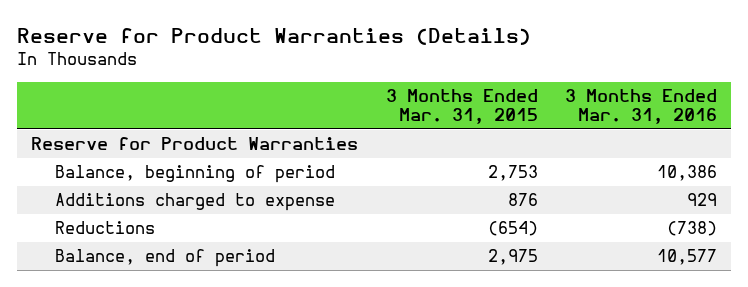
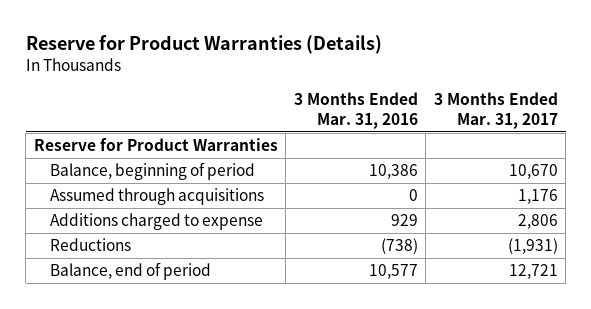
- | 3 Months Ended Mar. 31, 2015 | 3 Months Ended Mar. 31, 2016
+ | 3 Months Ended Mar. 31, 2016 | 3 Months Ended Mar. 31, 2017
+ Assumed through acquisitions | 0 | 1,176

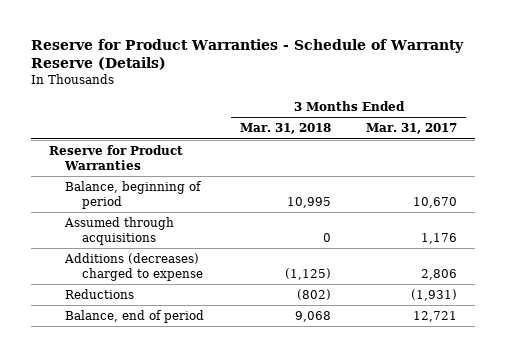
- Reserve for Product Warranties (Details)
+ Reserve for Product Warranties - Schedule of Warranty Reserve (Details)
- | 3 Months Ended Mar. 31, 2016 | 3 Months Ended Mar. 31, 2017
+ | 3 Months Ended Mar. 31, 2018 | 3 Months Ended Mar. 31, 2017
- Additions charged to expense | 929 | 2,806
+ Additions (decreases) charged to expense | (1,125) | 2,806

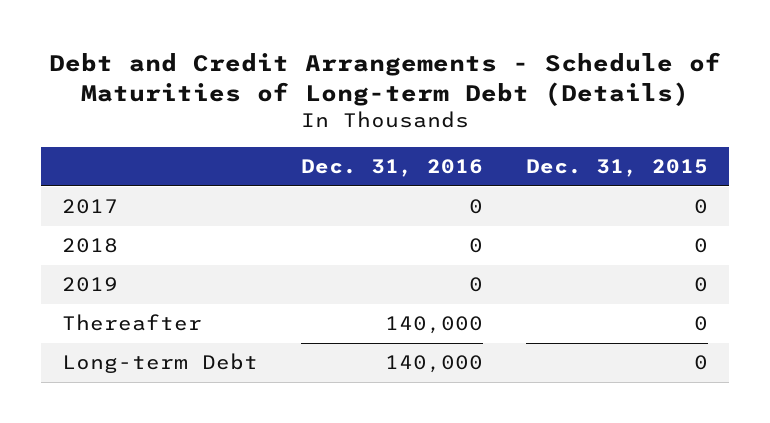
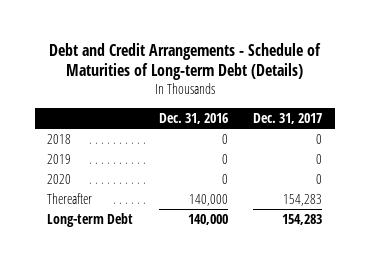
- | Dec. 31, 2016 | Dec. 31, 2015
+ | Dec. 31, 2016 | Dec. 31, 2017
- 2017 | 0 | 0
+ 2020 | 0 | 0

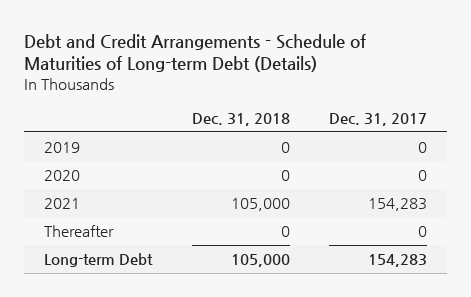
- | Dec. 31, 2016 | Dec. 31, 2017
+ | Dec. 31, 2018 | Dec. 31, 2017
- 2018 | 0 | 0
- Thereafter | 140,000 | 154,283
+ 2021 | 105,000 | 154,283
+ Thereafter | 0 | 0

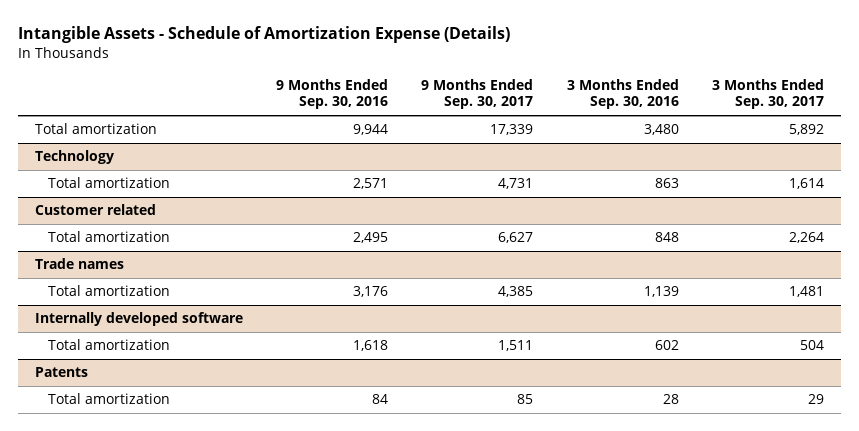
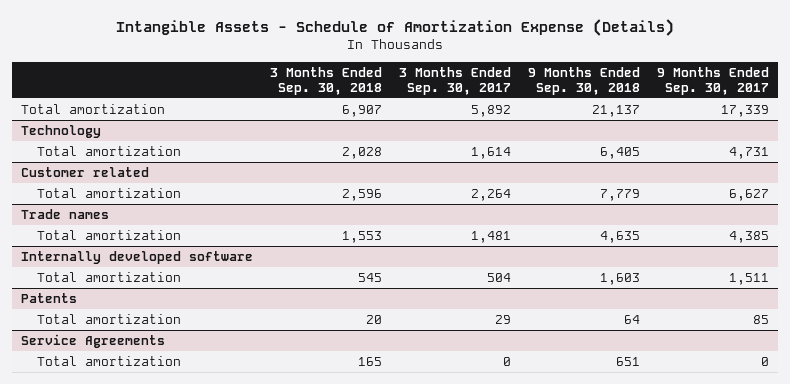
- | 9 Months Ended Sep. 30, 2016 | 9 Months Ended Sep. 30, 2017 | 3 Months Ended Sep. 30, 2016 | 3 Months Ended Sep. 30, 2017
+ | 3 Months Ended Sep. 30, 2018 | 3 Months Ended Sep. 30, 2017 | 9 Months Ended Sep. 30, 2018 | 9 Months Ended Sep. 30, 2017
+ Service Agreements
+ Total amortization | 165 | 0 | 651 | 0

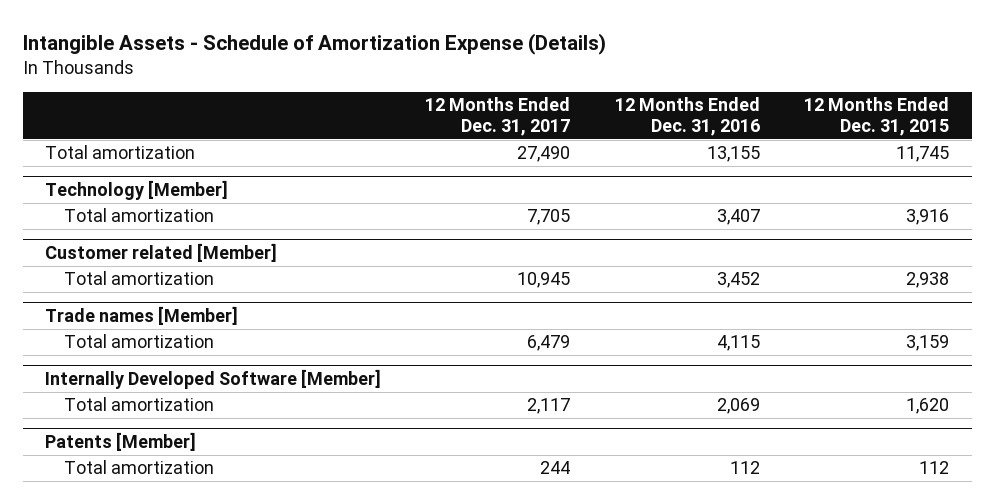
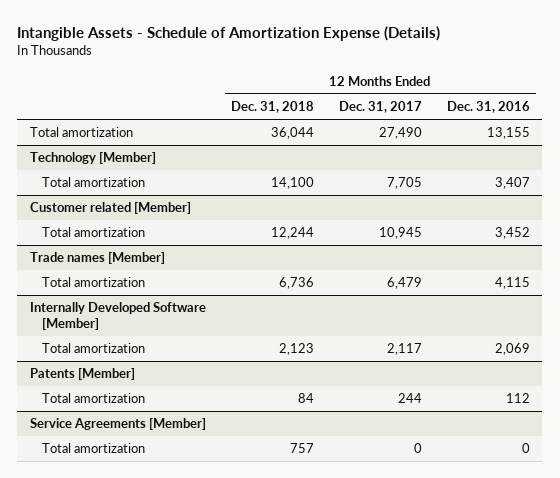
- | 12 Months Ended Dec. 31, 2017 | 12 Months Ended Dec. 31, 2016 | 12 Months Ended Dec. 31, 2015
+ | 12 Months Ended Dec. 31, 2018 | 12 Months Ended Dec. 31, 2017 | 12 Months Ended Dec. 31, 2016
+ Service Agreements [Member]
+ Total amortization | 757 | 0 | 0

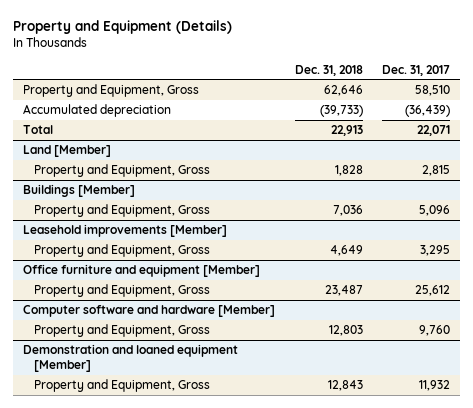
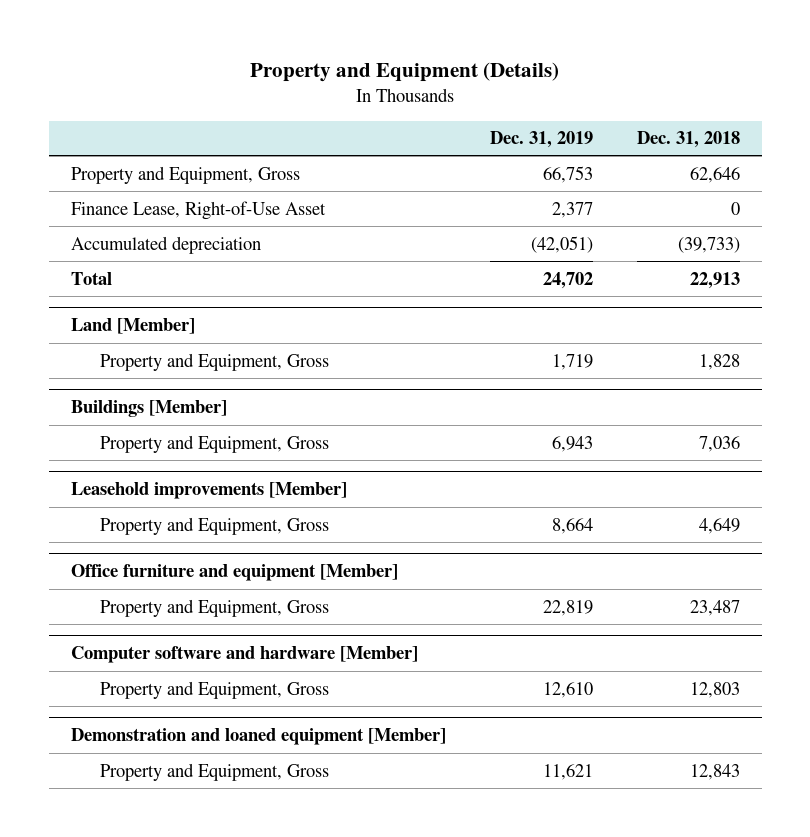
- | Dec. 31, 2018 | Dec. 31, 2017
+ | Dec. 31, 2019 | Dec. 31, 2018
+ Finance Lease, Right-of-Use Asset | 2,377 | 0

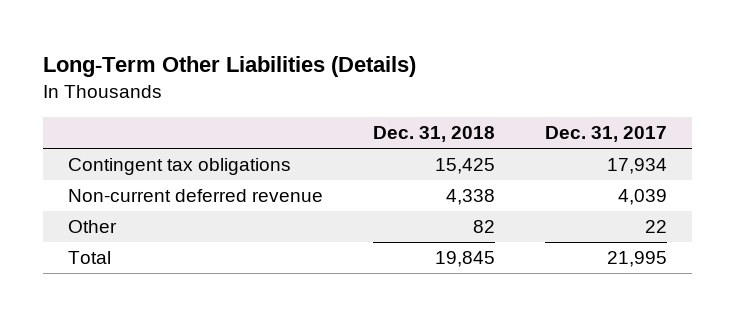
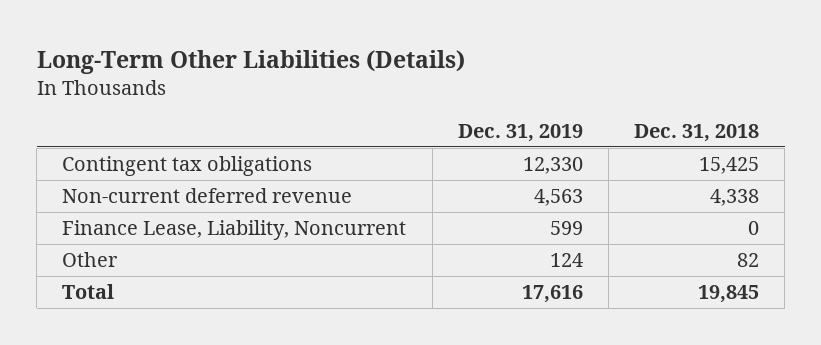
- | Dec. 31, 2018 | Dec. 31, 2017
+ | Dec. 31, 2019 | Dec. 31, 2018
+ Finance Lease, Liability, Noncurrent | 599 | 0

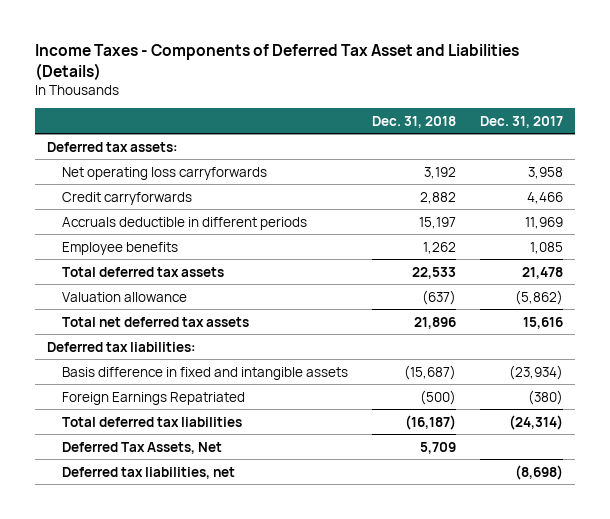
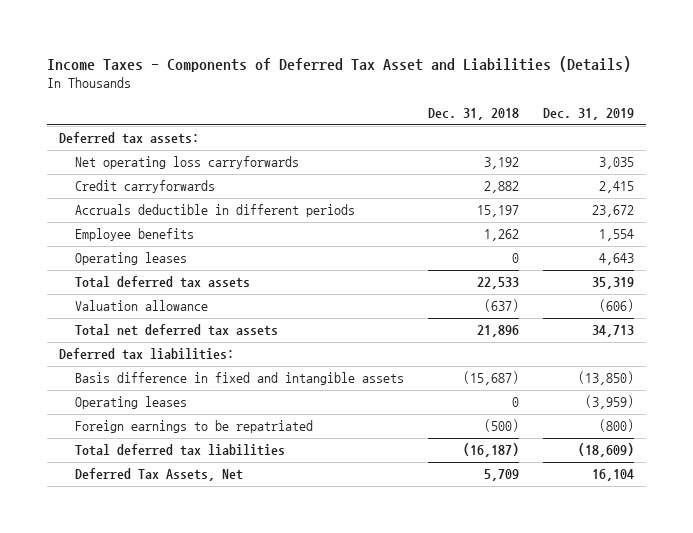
- | Dec. 31, 2018 | Dec. 31, 2017
+ | Dec. 31, 2018 | Dec. 31, 2019
+ Operating leases | 0 | 4,643
- Foreign Earnings Repatriated | (500) | (380)
+ Operating leases | 0 | (3,959)
+ Foreign earnings to be repatriated | (500) | (800)
- Deferred tax liabilities, net | | (8,698)

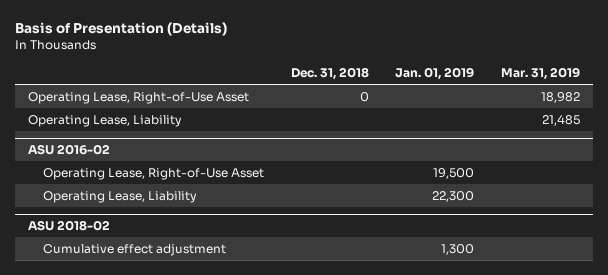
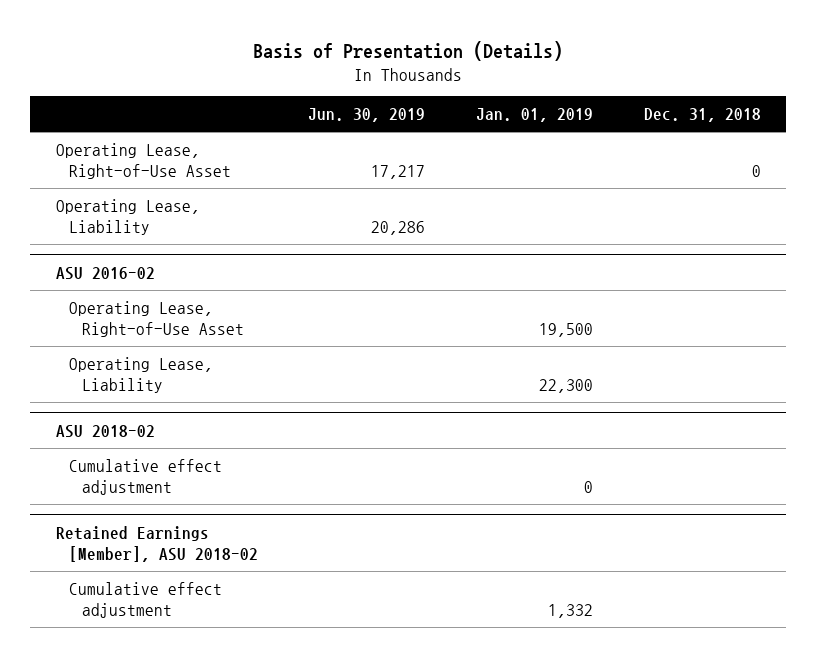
- | Dec. 31, 2018 | Jan. 01, 2019 | Mar. 31, 2019
+ | Jun. 30, 2019 | Jan. 01, 2019 | Dec. 31, 2018
@ ASU 2018-02
- Cumulative effect adjustment | | 1,300 |
+ Cumulative effect adjustment | | 0 |
+ Retained Earnings [Member], ASU 2018-02
+ Cumulative effect adjustment | | 1,332 |

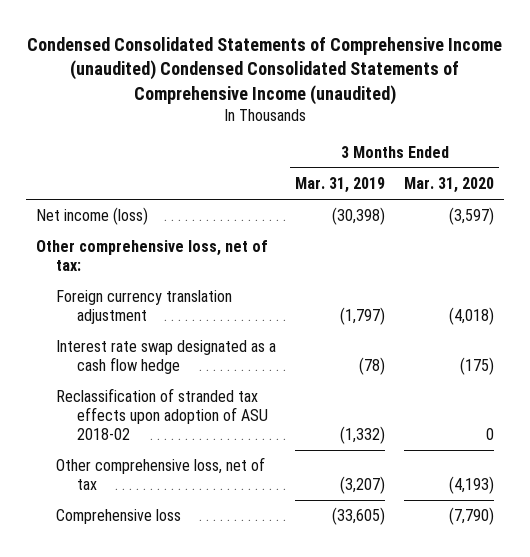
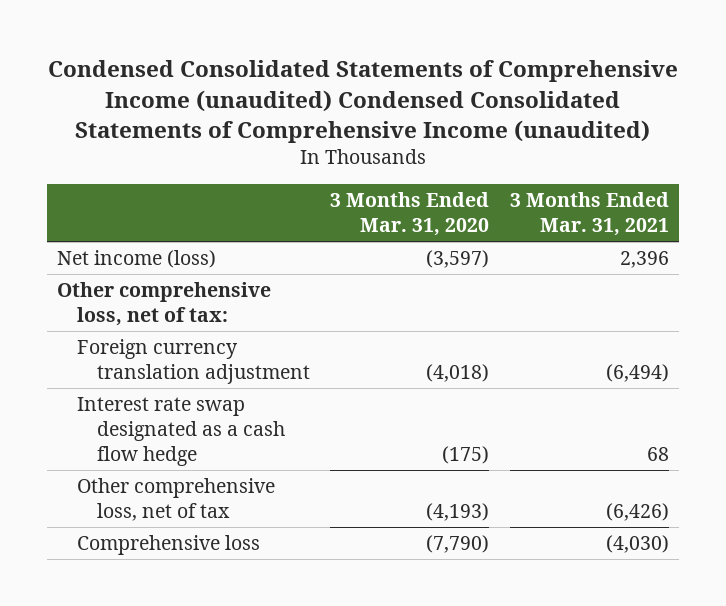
- | 3 Months Ended Mar. 31, 2019 | 3 Months Ended Mar. 31, 2020
+ | 3 Months Ended Mar. 31, 2020 | 3 Months Ended Mar. 31, 2021
- Reclassification of stranded tax effects upon adoption of ASU 2018-02 | (1,332) | 0

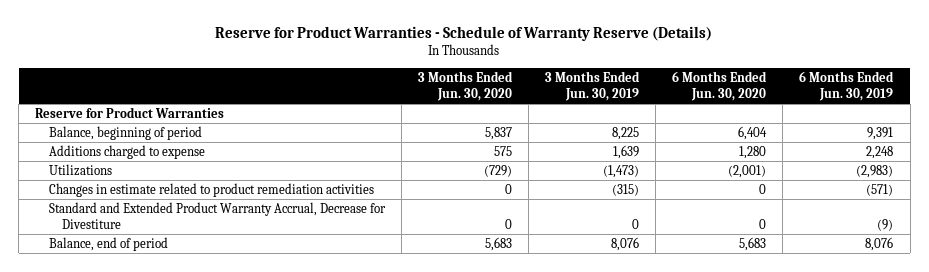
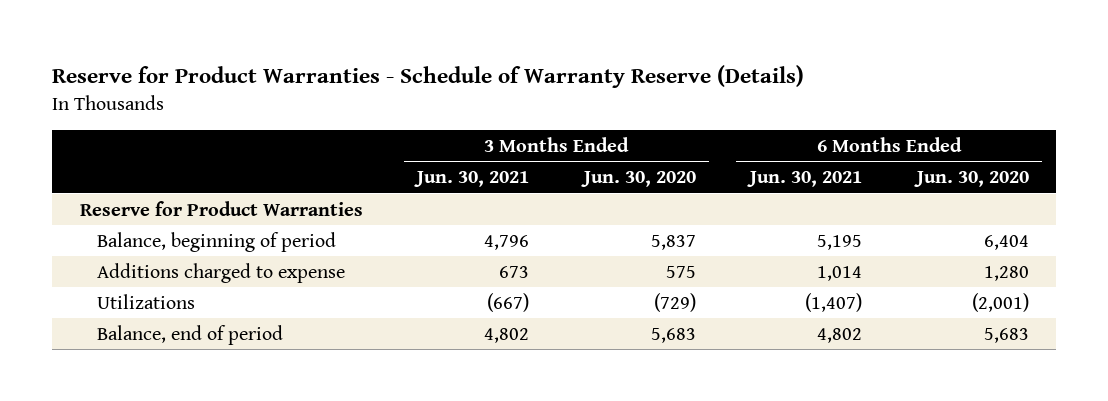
- | 3 Months Ended Jun. 30, 2020 | 3 Months Ended Jun. 30, 2019 | 6 Months Ended Jun. 30, 2020 | 6 Months Ended Jun. 30, 2019
+ | 3 Months Ended Jun. 30, 2021 | 3 Months Ended Jun. 30, 2020 | 6 Months Ended Jun. 30, 2021 | 6 Months Ended Jun. 30, 2020
- Changes in estimate related to product remediation activities | 0 | (315) | 0 | (571)
- Standard and Extended Product Warranty Accrual, Decrease for Divestiture | 0 | 0 | 0 | (9)

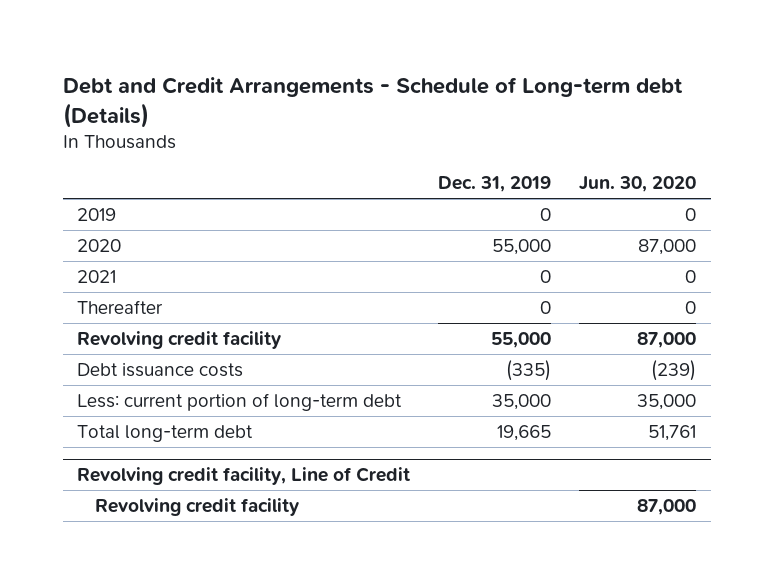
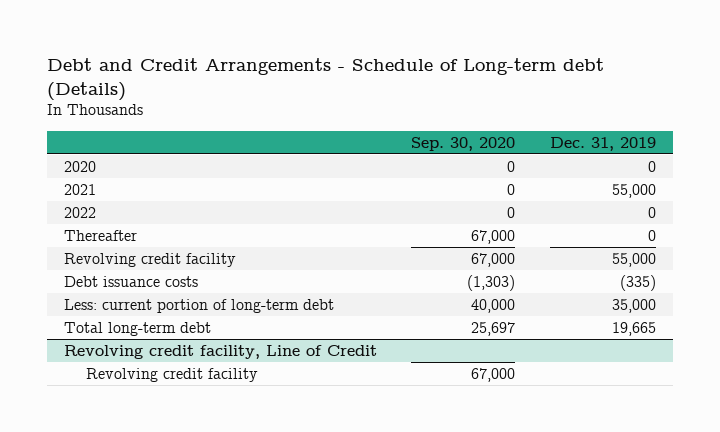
- | Dec. 31, 2019 | Jun. 30, 2020
+ | Sep. 30, 2020 | Dec. 31, 2019
- 2019 | 0 | 0
- 2020 | 55,000 | 87,000
- 2021 | 0 | 0
+ 2020 | 0 | 0
+ 2021 | 0 | 55,000
+ 2022 | 0 | 0

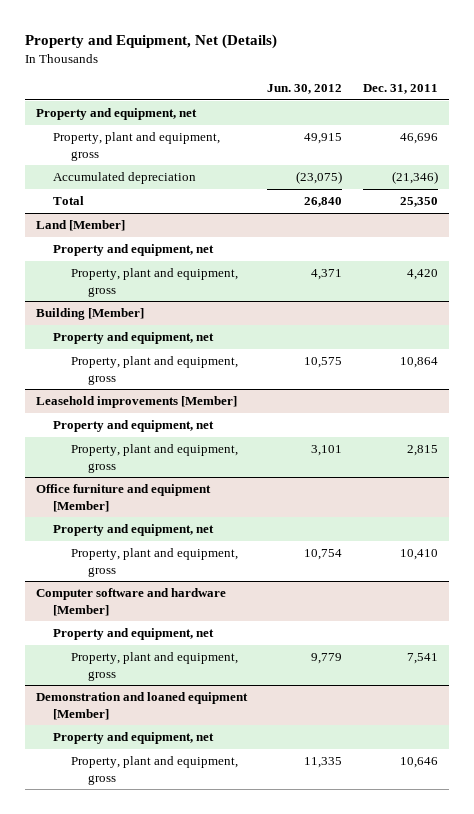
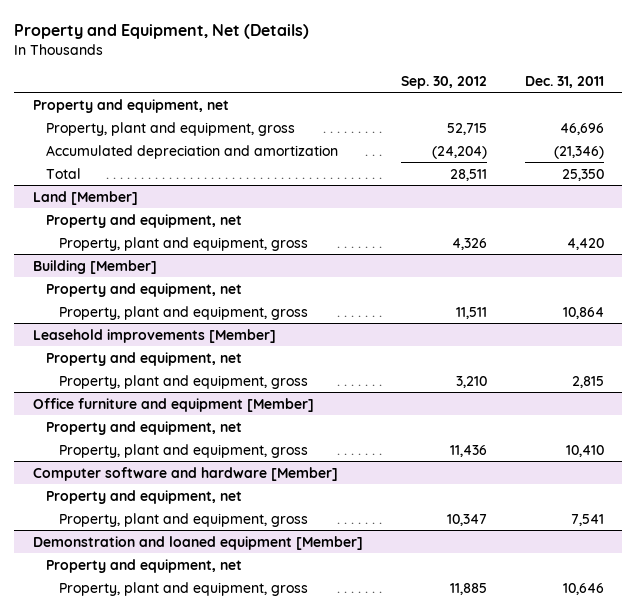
- | Jun. 30, 2012 | Dec. 31, 2011
+ | Sep. 30, 2012 | Dec. 31, 2011
- Accumulated depreciation | (23,075) | (21,346)
+ Accumulated depreciation and amortization | (24,204) | (21,346)

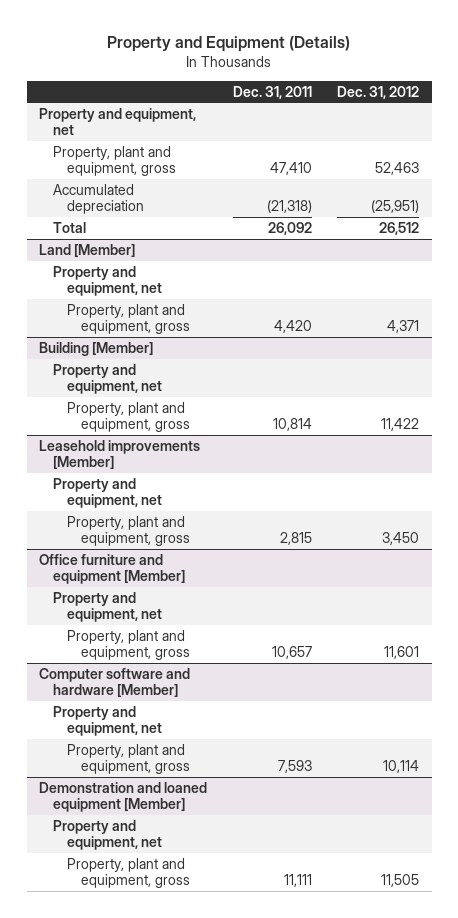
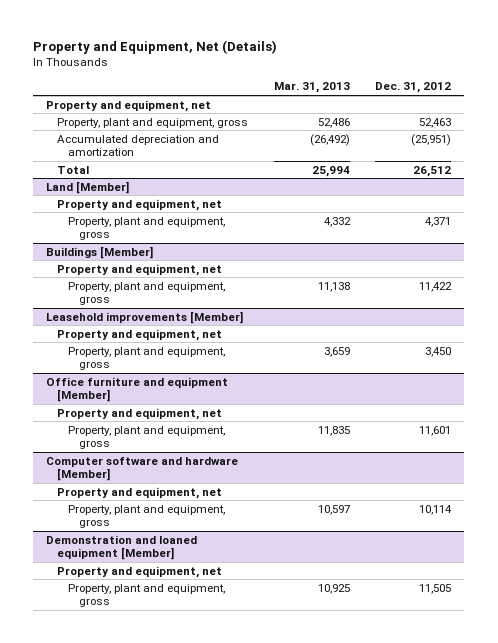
- Property and Equipment (Details)
+ Property and Equipment, Net (Details)
- | Dec. 31, 2011 | Dec. 31, 2012
+ | Mar. 31, 2013 | Dec. 31, 2012
- Accumulated depreciation | (21,318) | (25,951)
+ Accumulated depreciation and amortization | (26,492) | (25,951)
- Building [Member]
+ Buildings [Member]

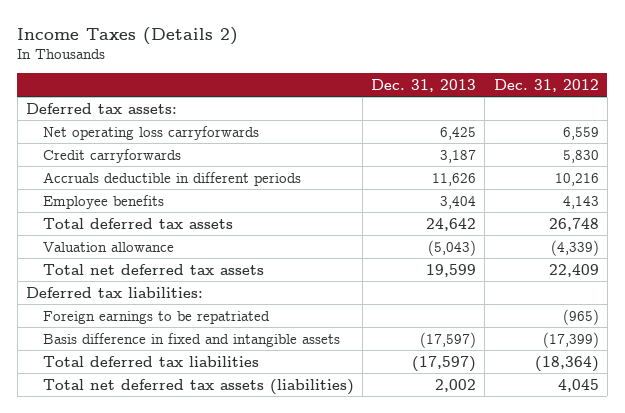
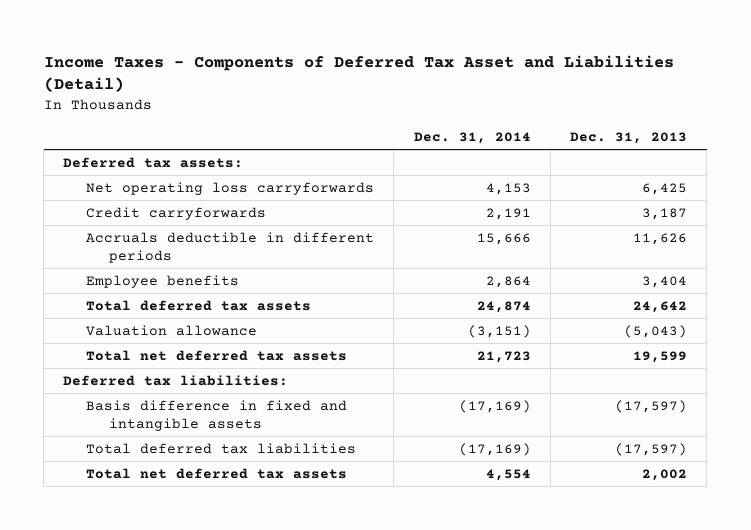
- Income Taxes (Details 2)
+ Income Taxes - Components of Deferred Tax Asset and Liabilities (Detail)
- | Dec. 31, 2013 | Dec. 31, 2012
+ | Dec. 31, 2014 | Dec. 31, 2013
- Foreign earnings to be repatriated | | (965)
- Total net deferred tax assets (liabilities) | 2,002 | 4,045
+ Total net deferred tax assets | 4,554 | 2,002

